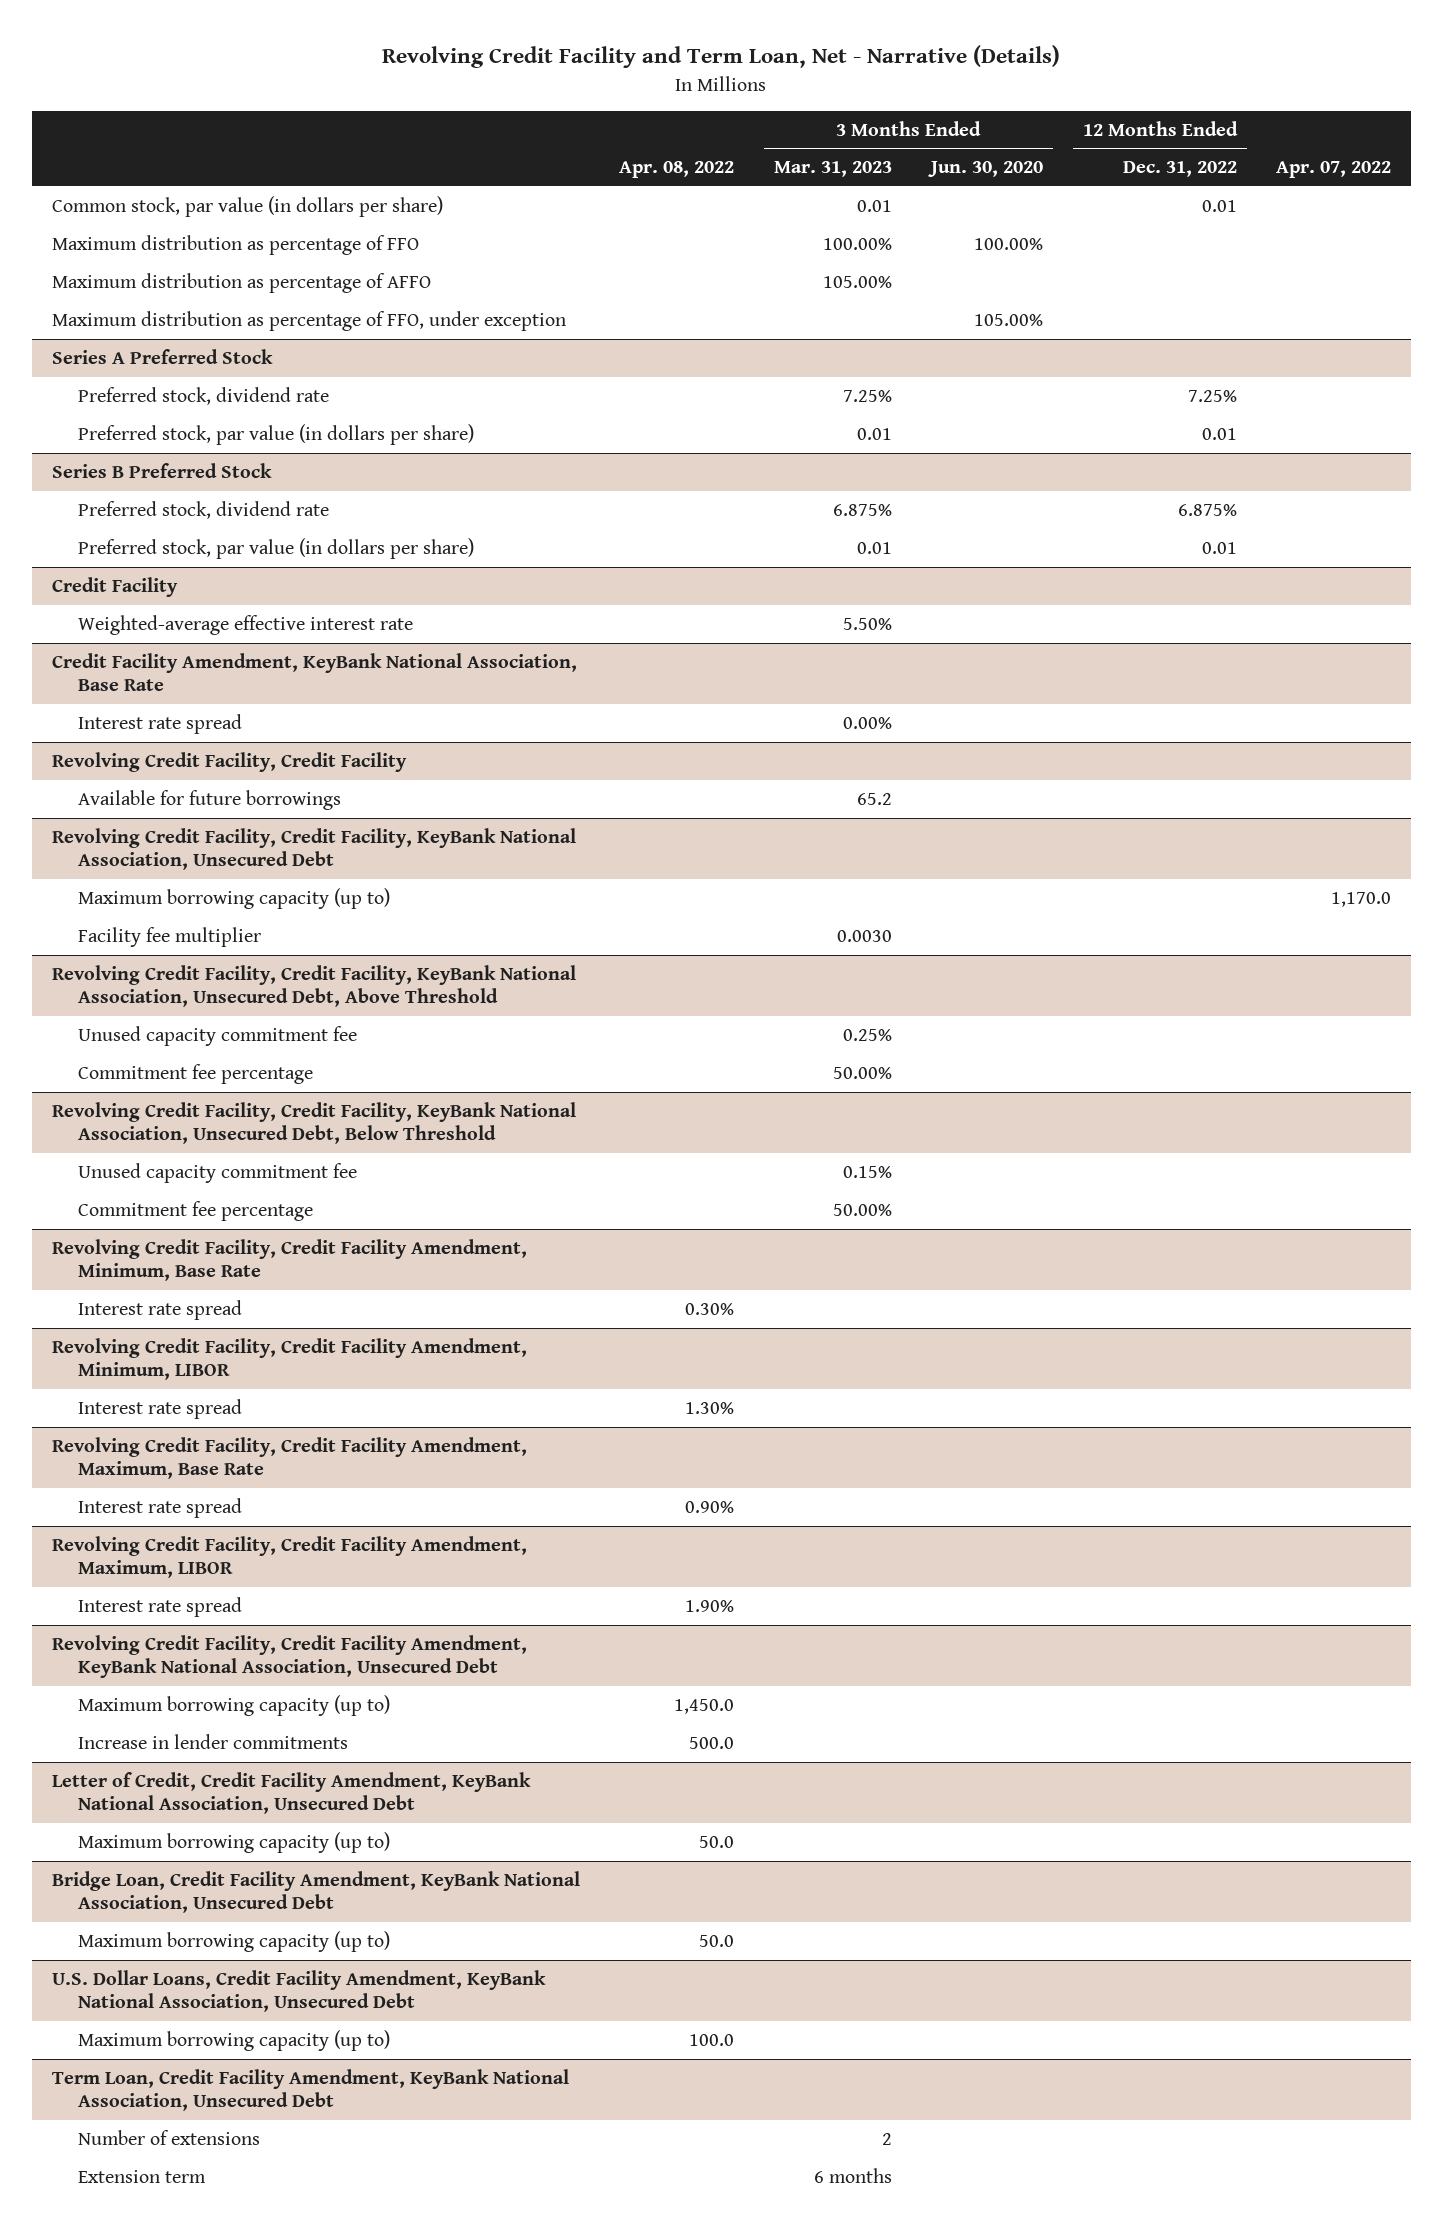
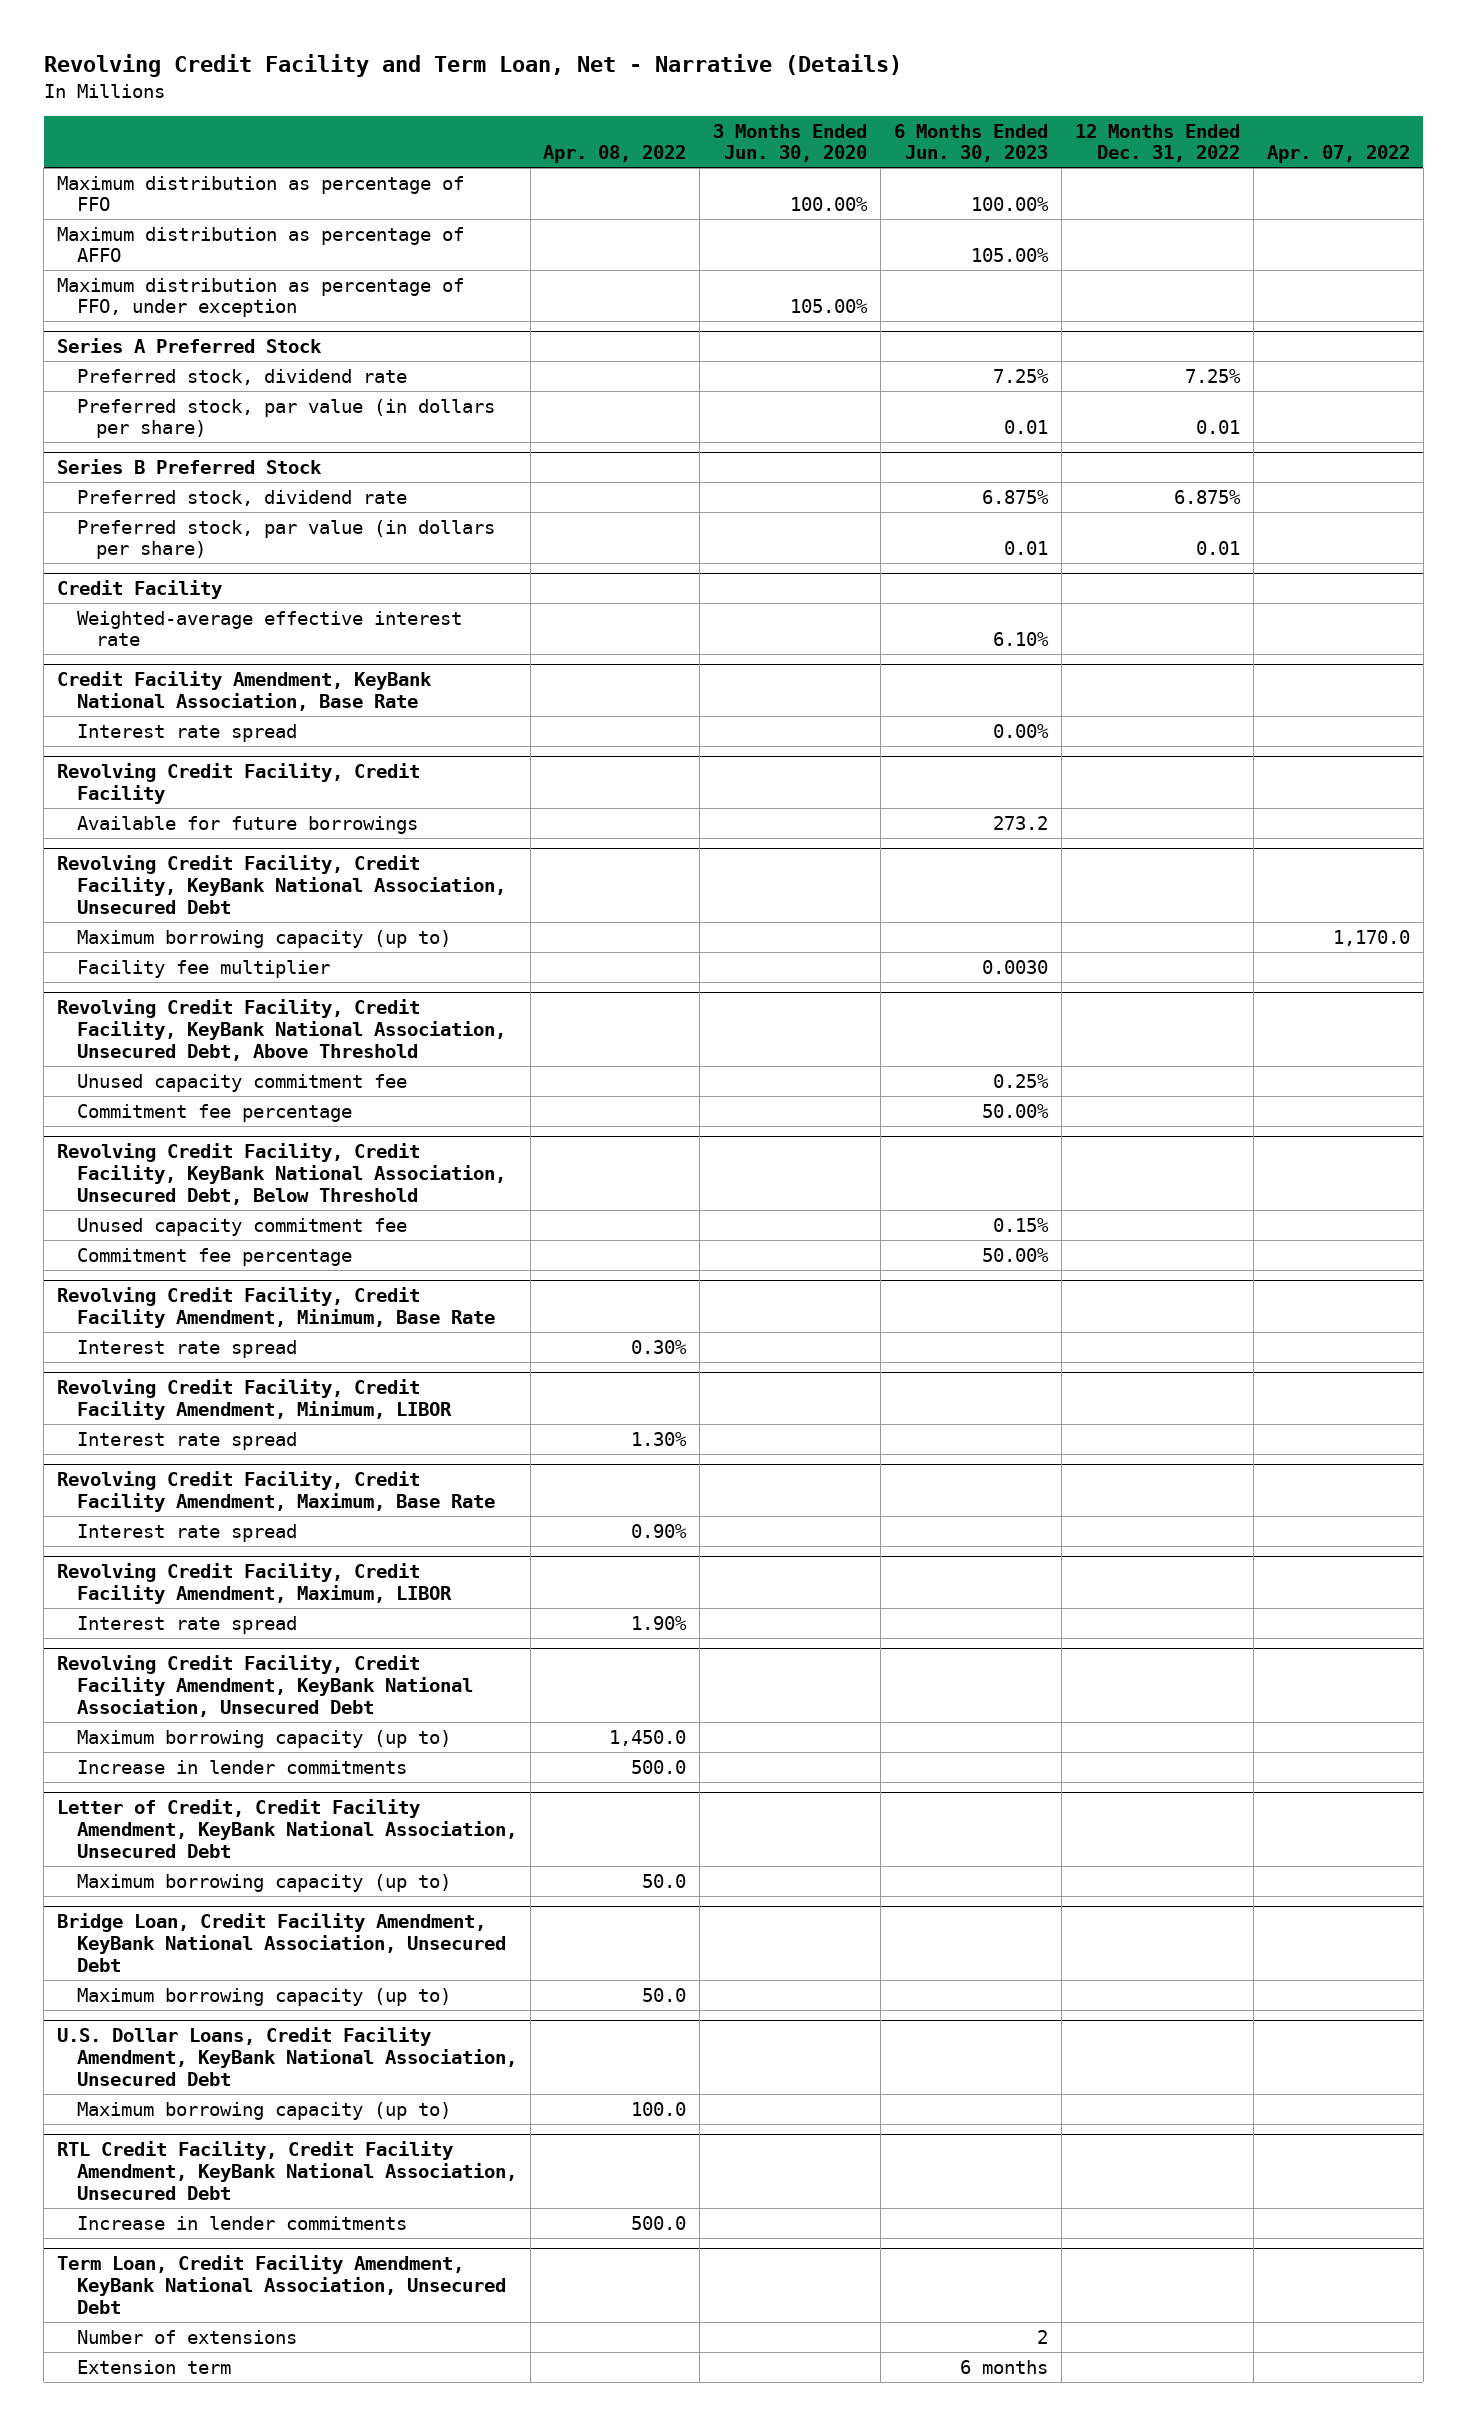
- | Apr. 08, 2022 | 3 Months Ended Mar. 31, 2023 | 3 Months Ended Jun. 30, 2020 | 12 Months Ended Dec. 31, 2022 | Apr. 07, 2022
+ | Apr. 08, 2022 | 3 Months Ended Jun. 30, 2020 | 6 Months Ended Jun. 30, 2023 | 12 Months Ended Dec. 31, 2022 | Apr. 07, 2022
- Common stock, par value (in dollars per share) | | 0.01 | | 0.01 |
+ RTL Credit Facility, Credit Facility Amendment, KeyBank National Association, Unsecured Debt
+ Increase in lender commitments | 500.0 | | | |

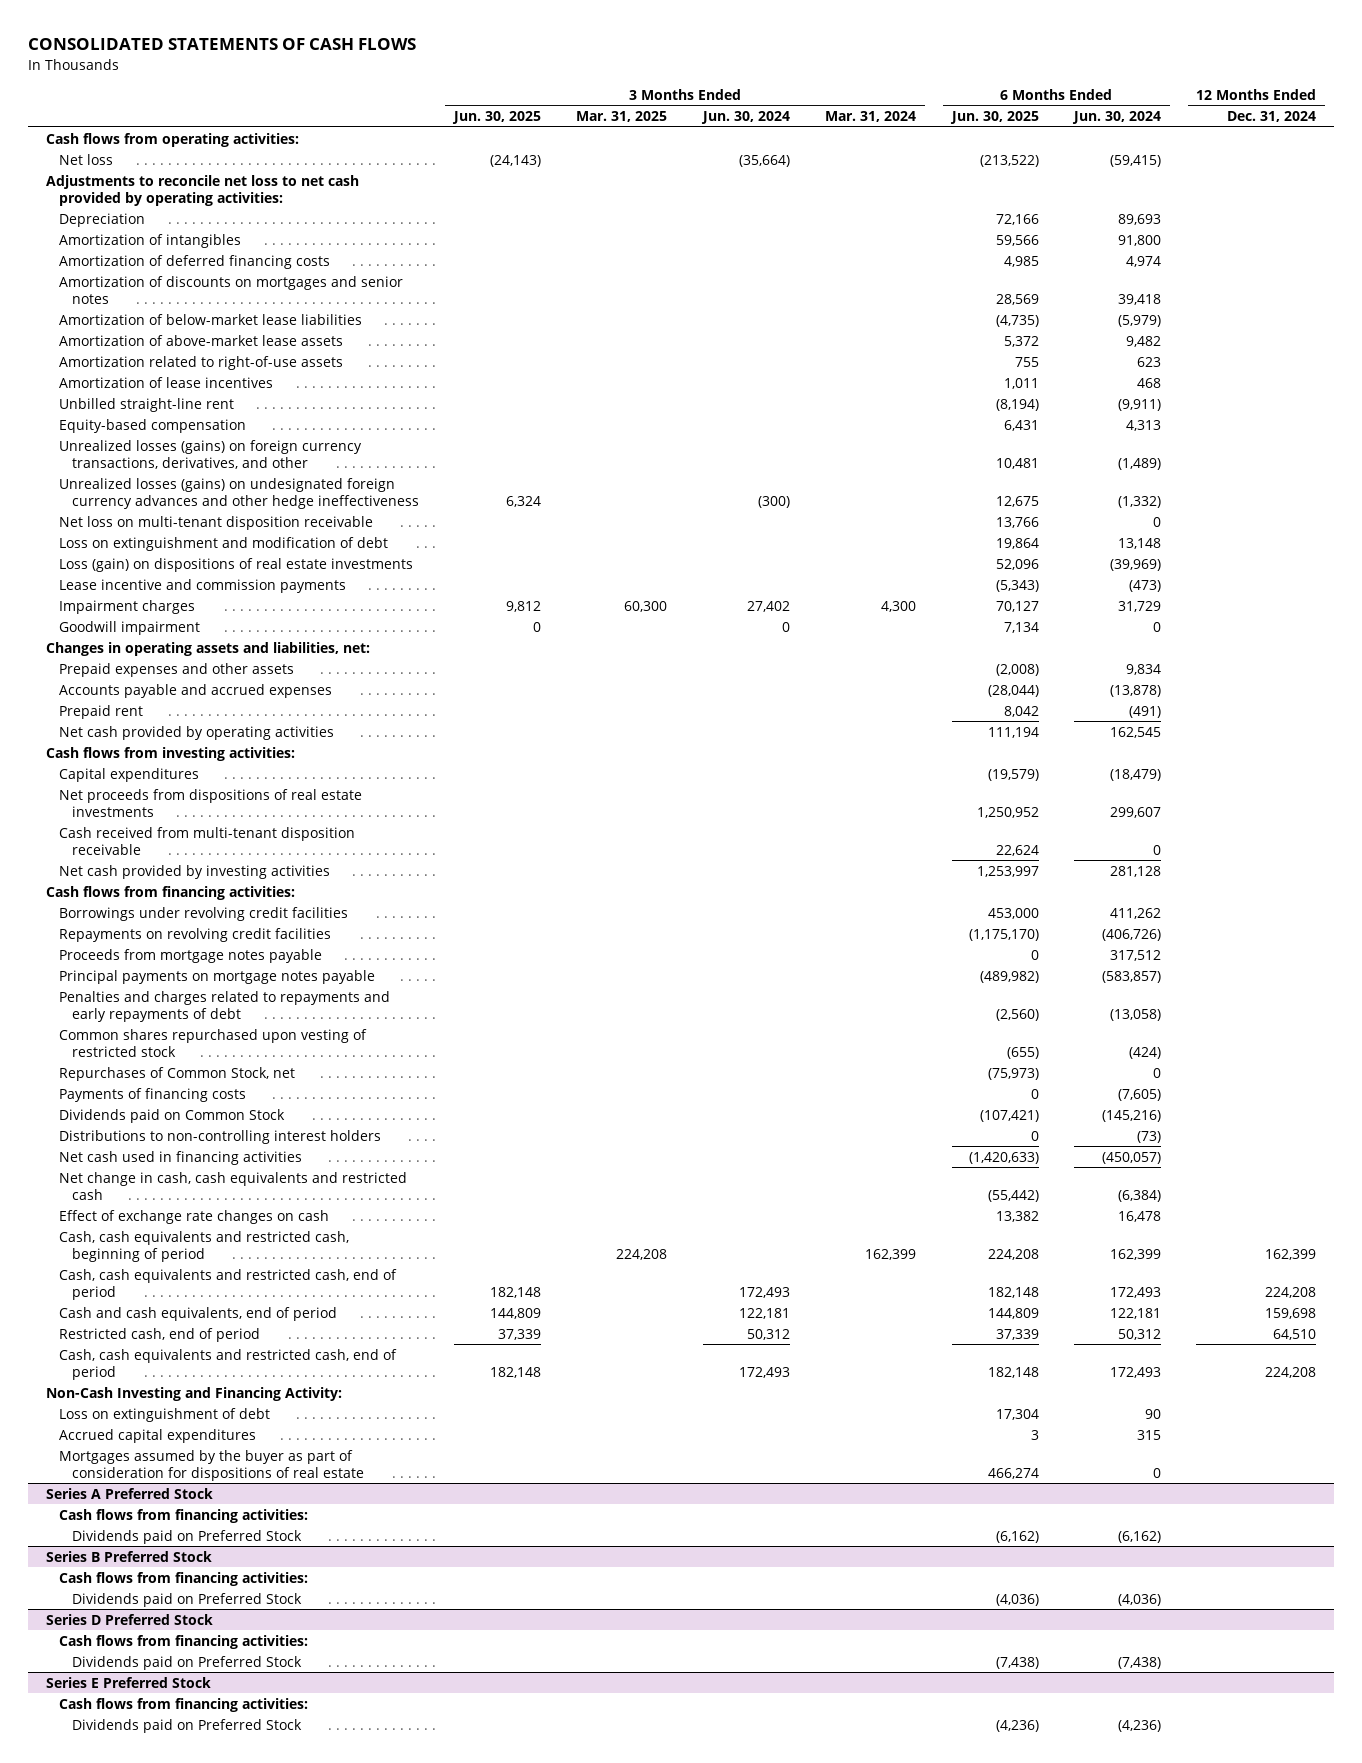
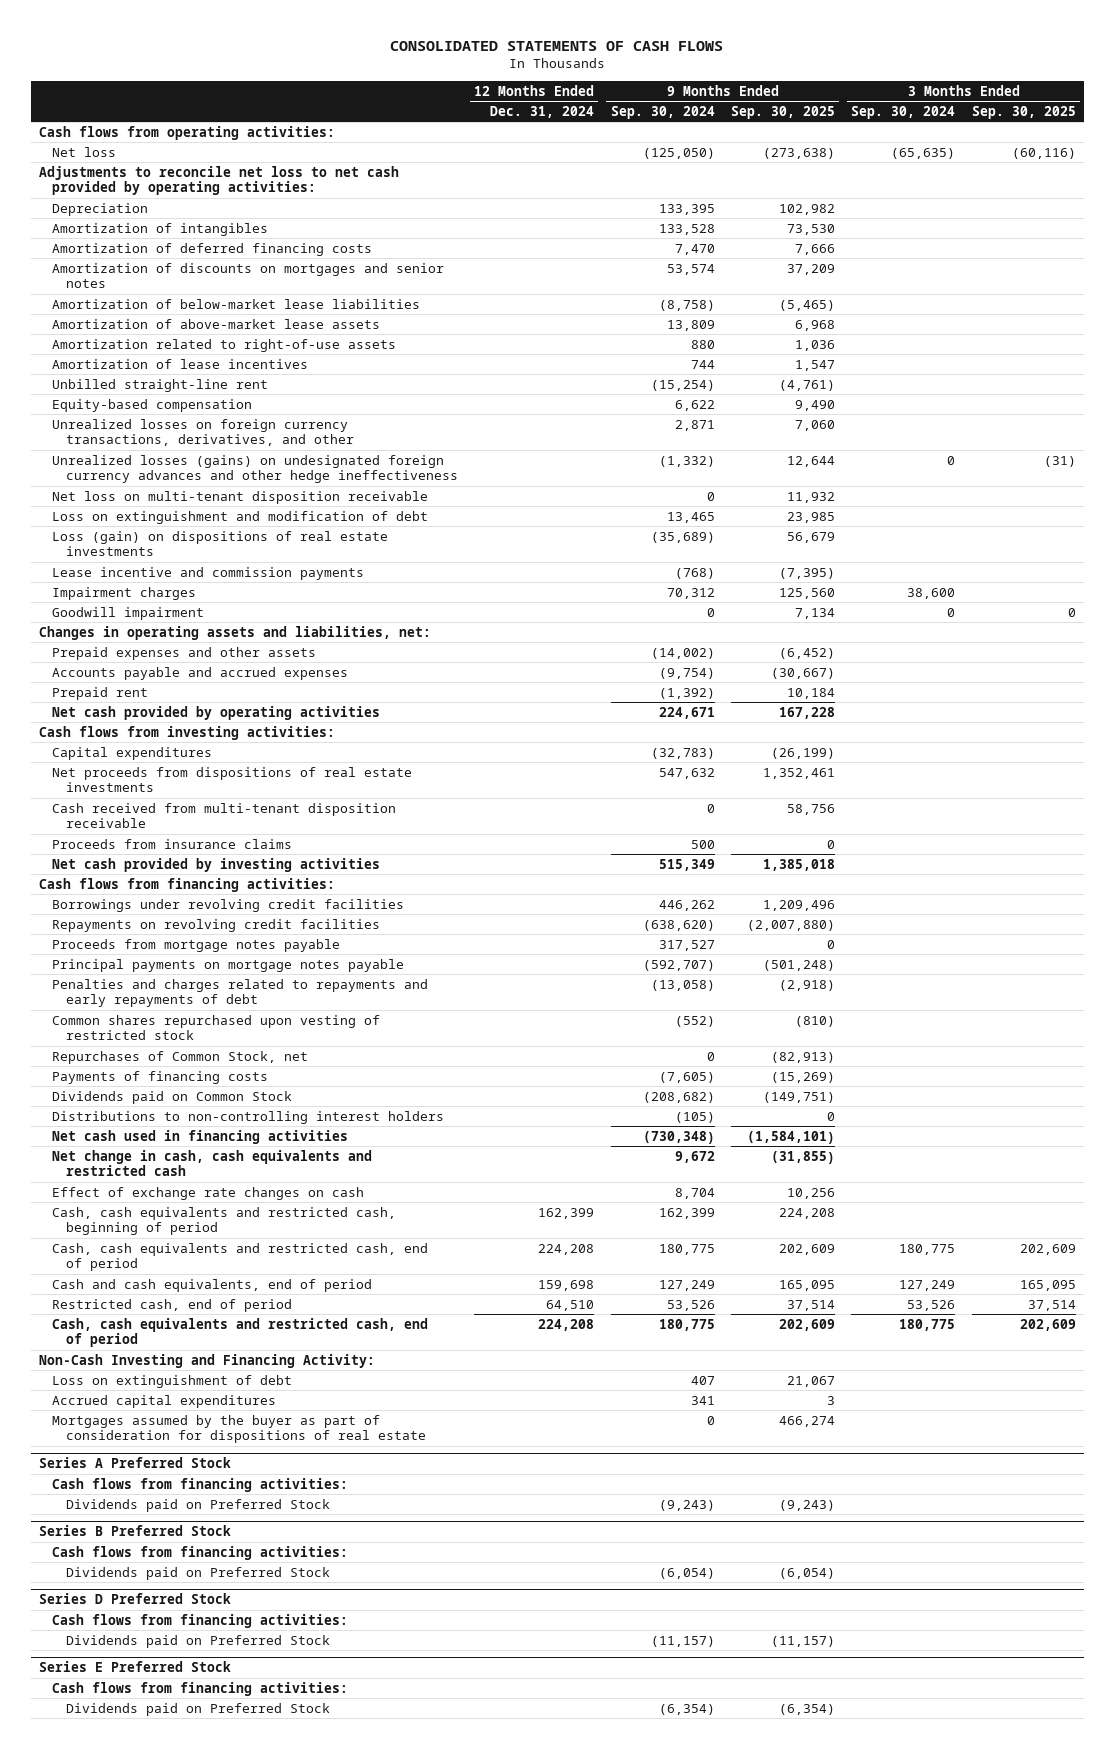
- | 3 Months Ended Jun. 30, 2025 | 3 Months Ended Mar. 31, 2025 | 3 Months Ended Jun. 30, 2024 | 3 Months Ended Mar. 31, 2024 | 6 Months Ended Jun. 30, 2025 | 6 Months Ended Jun. 30, 2024 | 12 Months Ended Dec. 31, 2024
+ | 12 Months Ended Dec. 31, 2024 | 9 Months Ended Sep. 30, 2024 | 9 Months Ended Sep. 30, 2025 | 3 Months Ended Sep. 30, 2024 | 3 Months Ended Sep. 30, 2025
- Unrealized losses (gains) on foreign currency transactions, derivatives, and other | | | | | 10,481 | (1,489) |
+ Unrealized losses on foreign currency transactions, derivatives, and other | | 2,871 | 7,060 | |
+ Proceeds from insurance claims | | 500 | 0 | |

